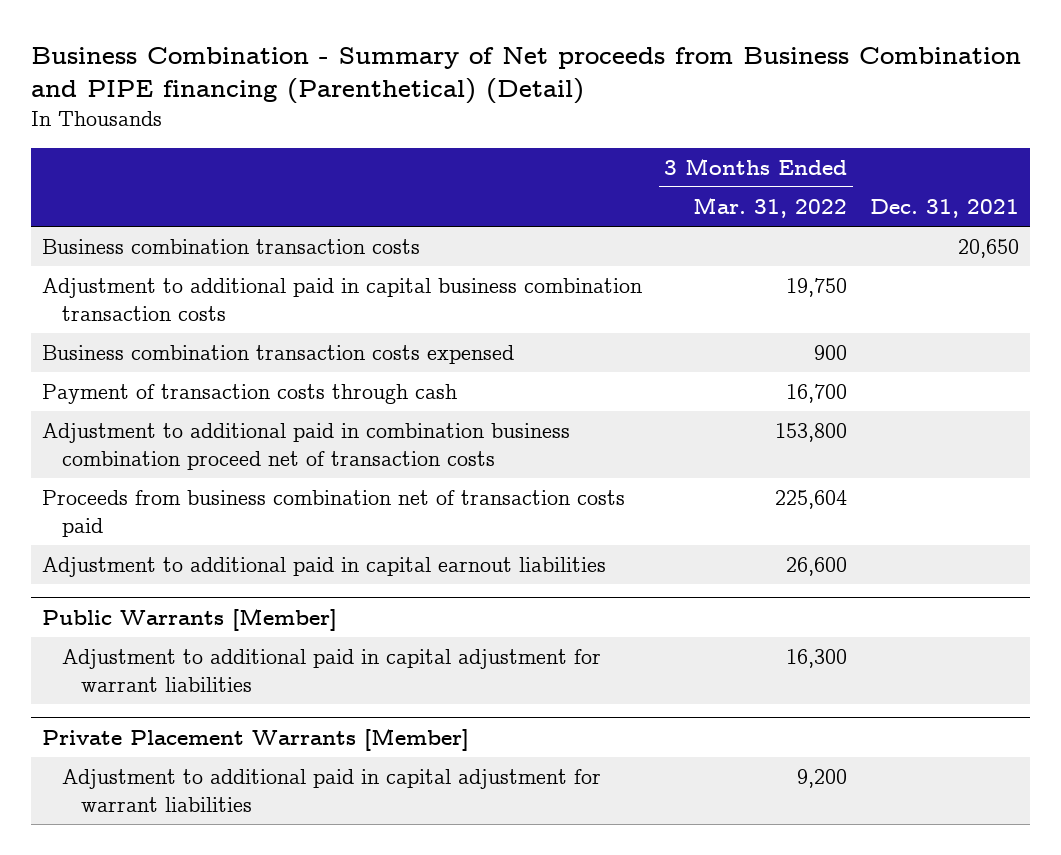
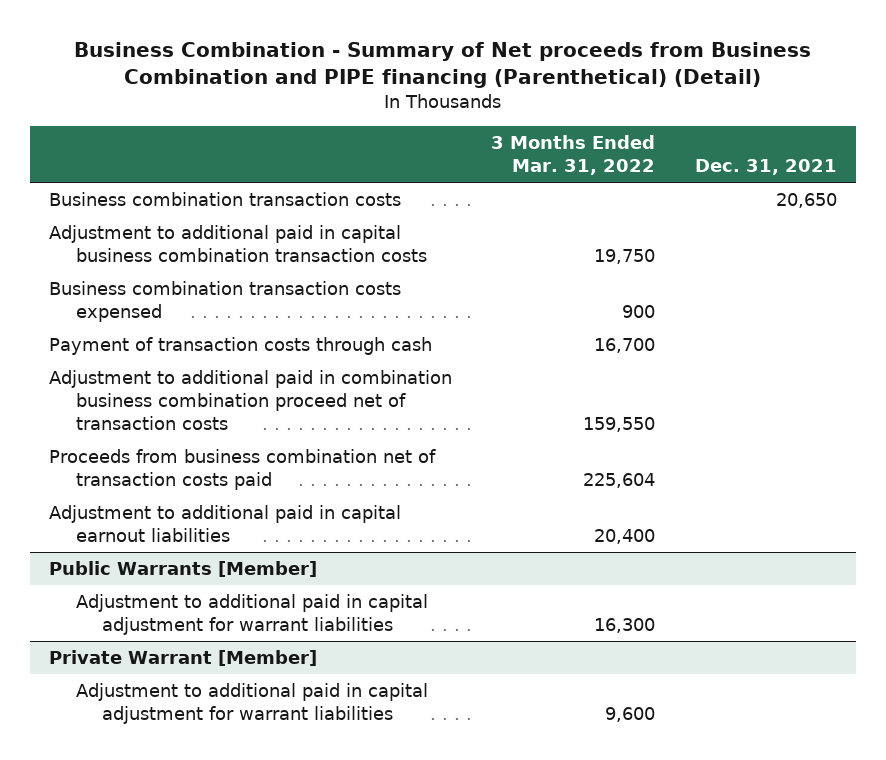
- Adjustment to additional paid in combination business combination proceed net of transaction costs | 153,800 |
+ Adjustment to additional paid in combination business combination proceed net of transaction costs | 159,550 |
- Adjustment to additional paid in capital earnout liabilities | 26,600 |
+ Adjustment to additional paid in capital earnout liabilities | 20,400 |
- Private Placement Warrants [Member]
- Adjustment to additional paid in capital adjustment for warrant liabilities | 9,200 |
+ Private Warrant [Member]
+ Adjustment to additional paid in capital adjustment for warrant liabilities | 9,600 |

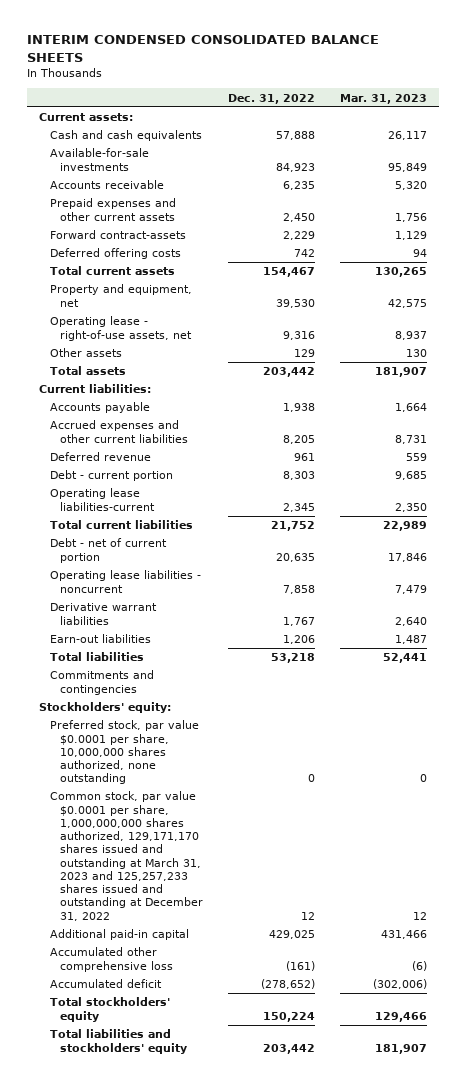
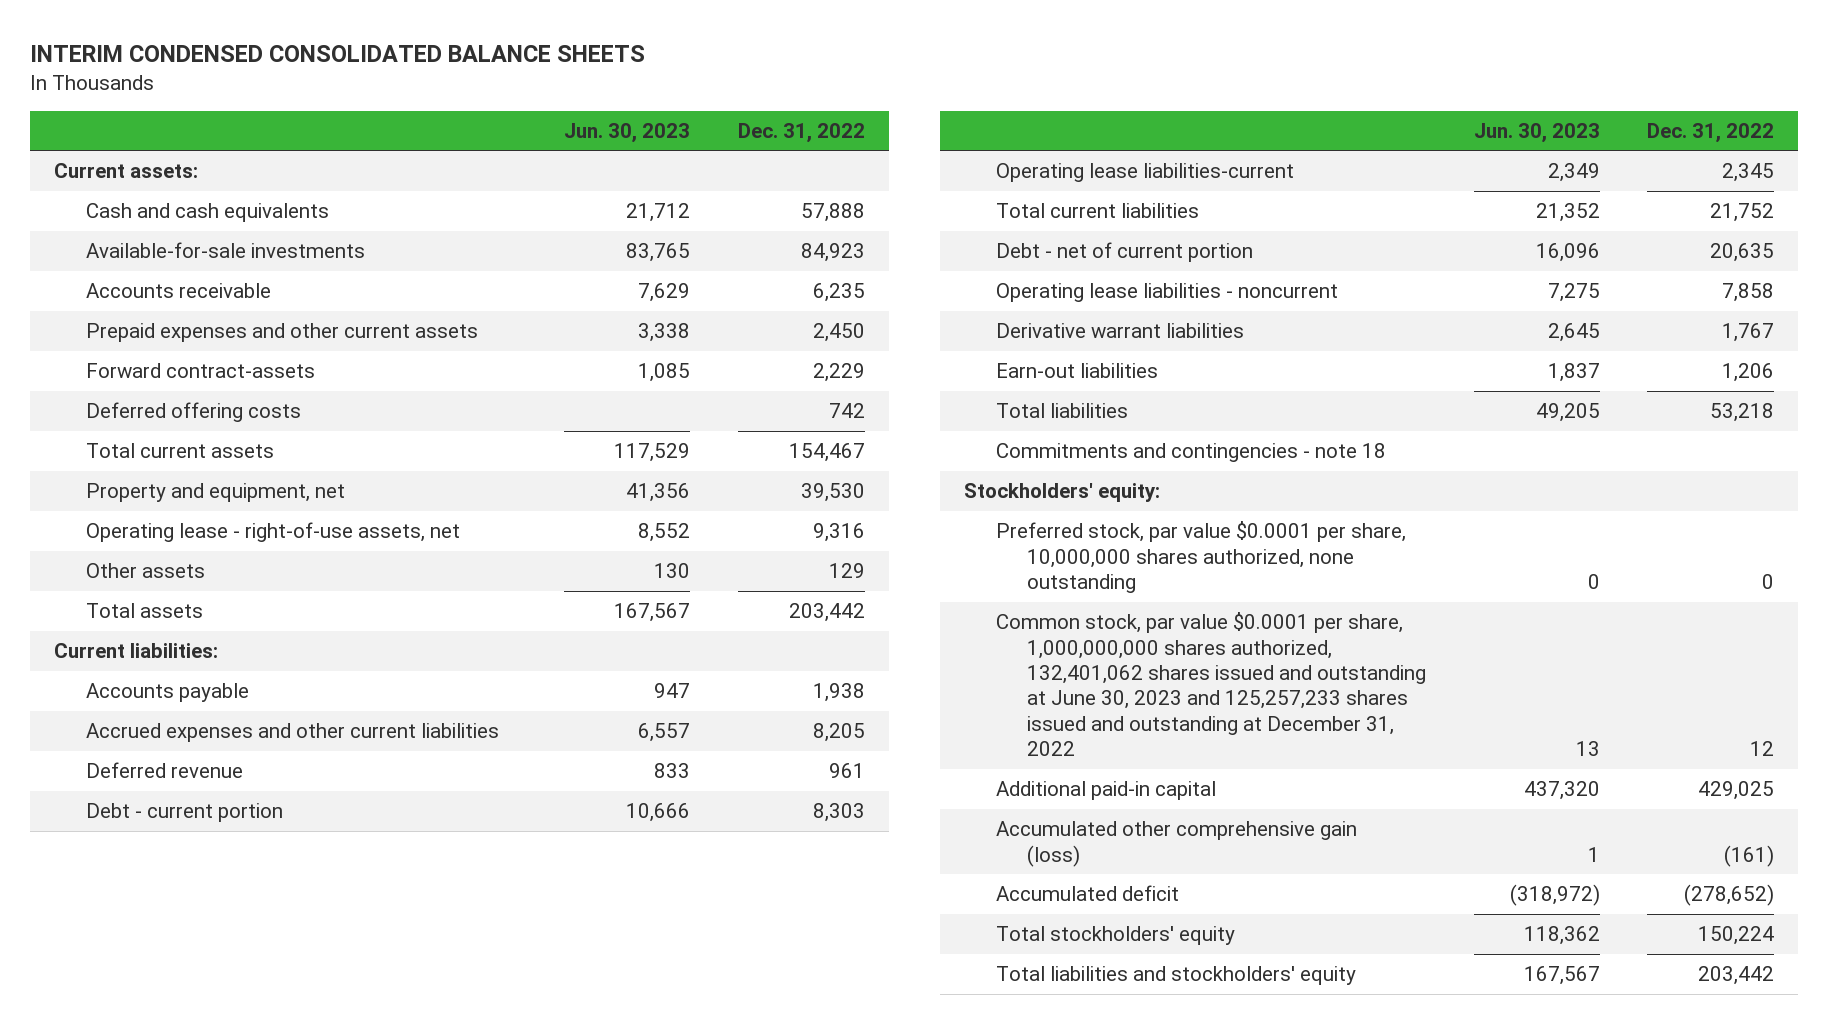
- | Dec. 31, 2022 | Mar. 31, 2023
+ | Jun. 30, 2023 | Dec. 31, 2022
- Commitments and contingencies
+ Commitments and contingencies - note 18
- Common stock, par value $0.0001 per share, 1,000,000,000 shares authorized, 129,171,170 shares issued and outstanding at March 31, 2023 and 125,257,233 shares issued and outstanding at December 31, 2022 | 12 | 12
+ Common stock, par value $0.0001 per share, 1,000,000,000 shares authorized, 132,401,062 shares issued and outstanding at June 30, 2023 and 125,257,233 shares issued and outstanding at December 31, 2022 | 13 | 12
- Accumulated other comprehensive loss | (161) | (6)
+ Accumulated other comprehensive gain (loss) | 1 | (161)

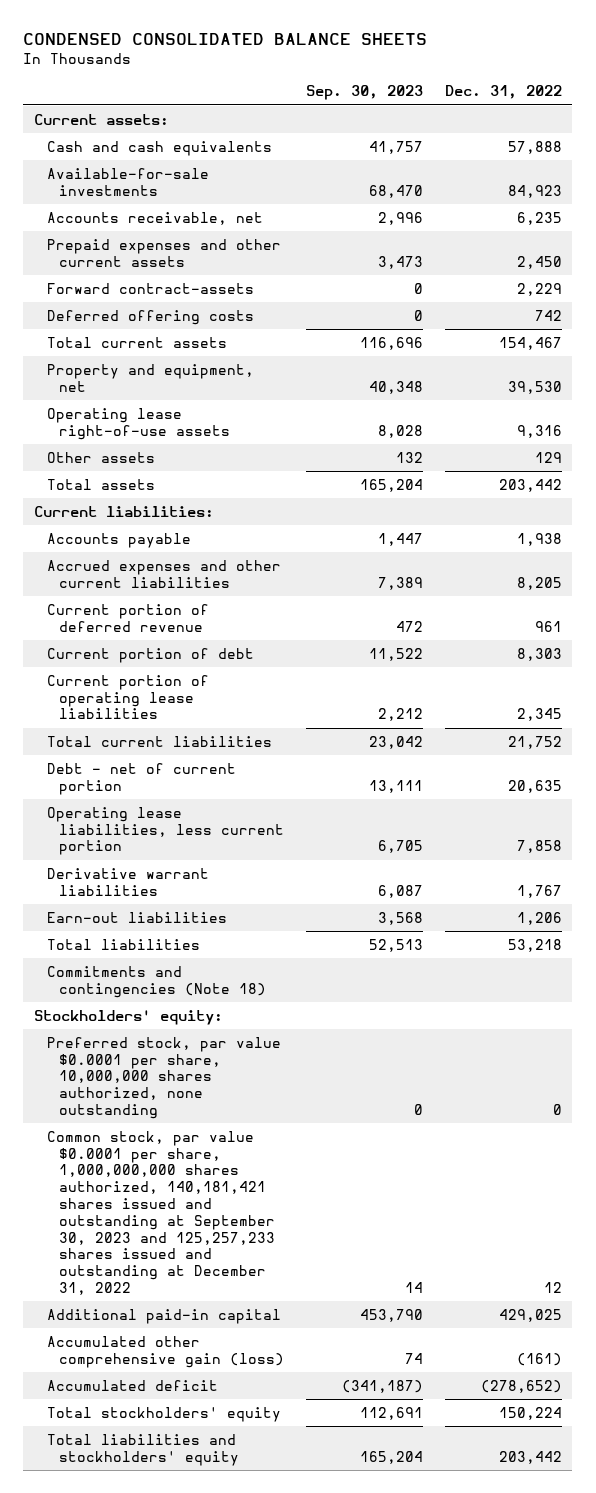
- INTERIM CONDENSED CONSOLIDATED BALANCE SHEETS
+ CONDENSED CONSOLIDATED BALANCE SHEETS
- | Jun. 30, 2023 | Dec. 31, 2022
+ | Sep. 30, 2023 | Dec. 31, 2022
- Accounts receivable | 7,629 | 6,235
+ Accounts receivable, net | 2,996 | 6,235
- Operating lease - right-of-use assets, net | 8,552 | 9,316
+ Operating lease right-of-use assets | 8,028 | 9,316
- Deferred revenue | 833 | 961
- Debt - current portion | 10,666 | 8,303
- Operating lease liabilities-current | 2,349 | 2,345
+ Current portion of deferred revenue | 472 | 961
+ Current portion of debt | 11,522 | 8,303
+ Current portion of operating lease liabilities | 2,212 | 2,345
- Operating lease liabilities - noncurrent | 7,275 | 7,858
+ Operating lease liabilities, less current portion | 6,705 | 7,858
- Commitments and contingencies - note 18
+ Commitments and contingencies (Note 18)
- Common stock, par value $0.0001 per share, 1,000,000,000 shares authorized, 132,401,062 shares issued and outstanding at June 30, 2023 and 125,257,233 shares issued and outstanding at December 31, 2022 | 13 | 12
+ Common stock, par value $0.0001 per share, 1,000,000,000 shares authorized, 140,181,421 shares issued and outstanding at September 30, 2023 and 125,257,233 shares issued and outstanding at December 31, 2022 | 14 | 12

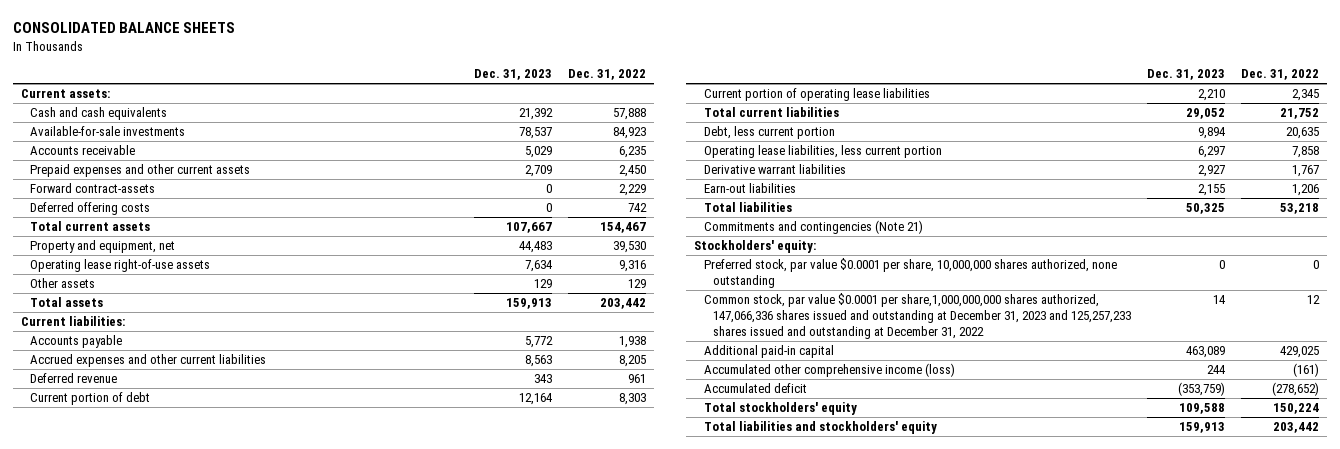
- CONDENSED CONSOLIDATED BALANCE SHEETS
+ CONSOLIDATED BALANCE SHEETS
- | Sep. 30, 2023 | Dec. 31, 2022
+ | Dec. 31, 2023 | Dec. 31, 2022
- Accounts receivable, net | 2,996 | 6,235
+ Accounts receivable | 5,029 | 6,235
- Current portion of deferred revenue | 472 | 961
+ Deferred revenue | 343 | 961
- Debt - net of current portion | 13,111 | 20,635
+ Debt, less current portion | 9,894 | 20,635
- Commitments and contingencies (Note 18)
+ Commitments and contingencies (Note 21)
- Common stock, par value $0.0001 per share, 1,000,000,000 shares authorized, 140,181,421 shares issued and outstanding at September 30, 2023 and 125,257,233 shares issued and outstanding at December 31, 2022 | 14 | 12
+ Common stock, par value $0.0001 per share,1,000,000,000 shares authorized, 147,066,336 shares issued and outstanding at December 31, 2023 and 125,257,233 shares issued and outstanding at December 31, 2022 | 14 | 12
- Accumulated other comprehensive gain (loss) | 74 | (161)
+ Accumulated other comprehensive income (loss) | 244 | (161)

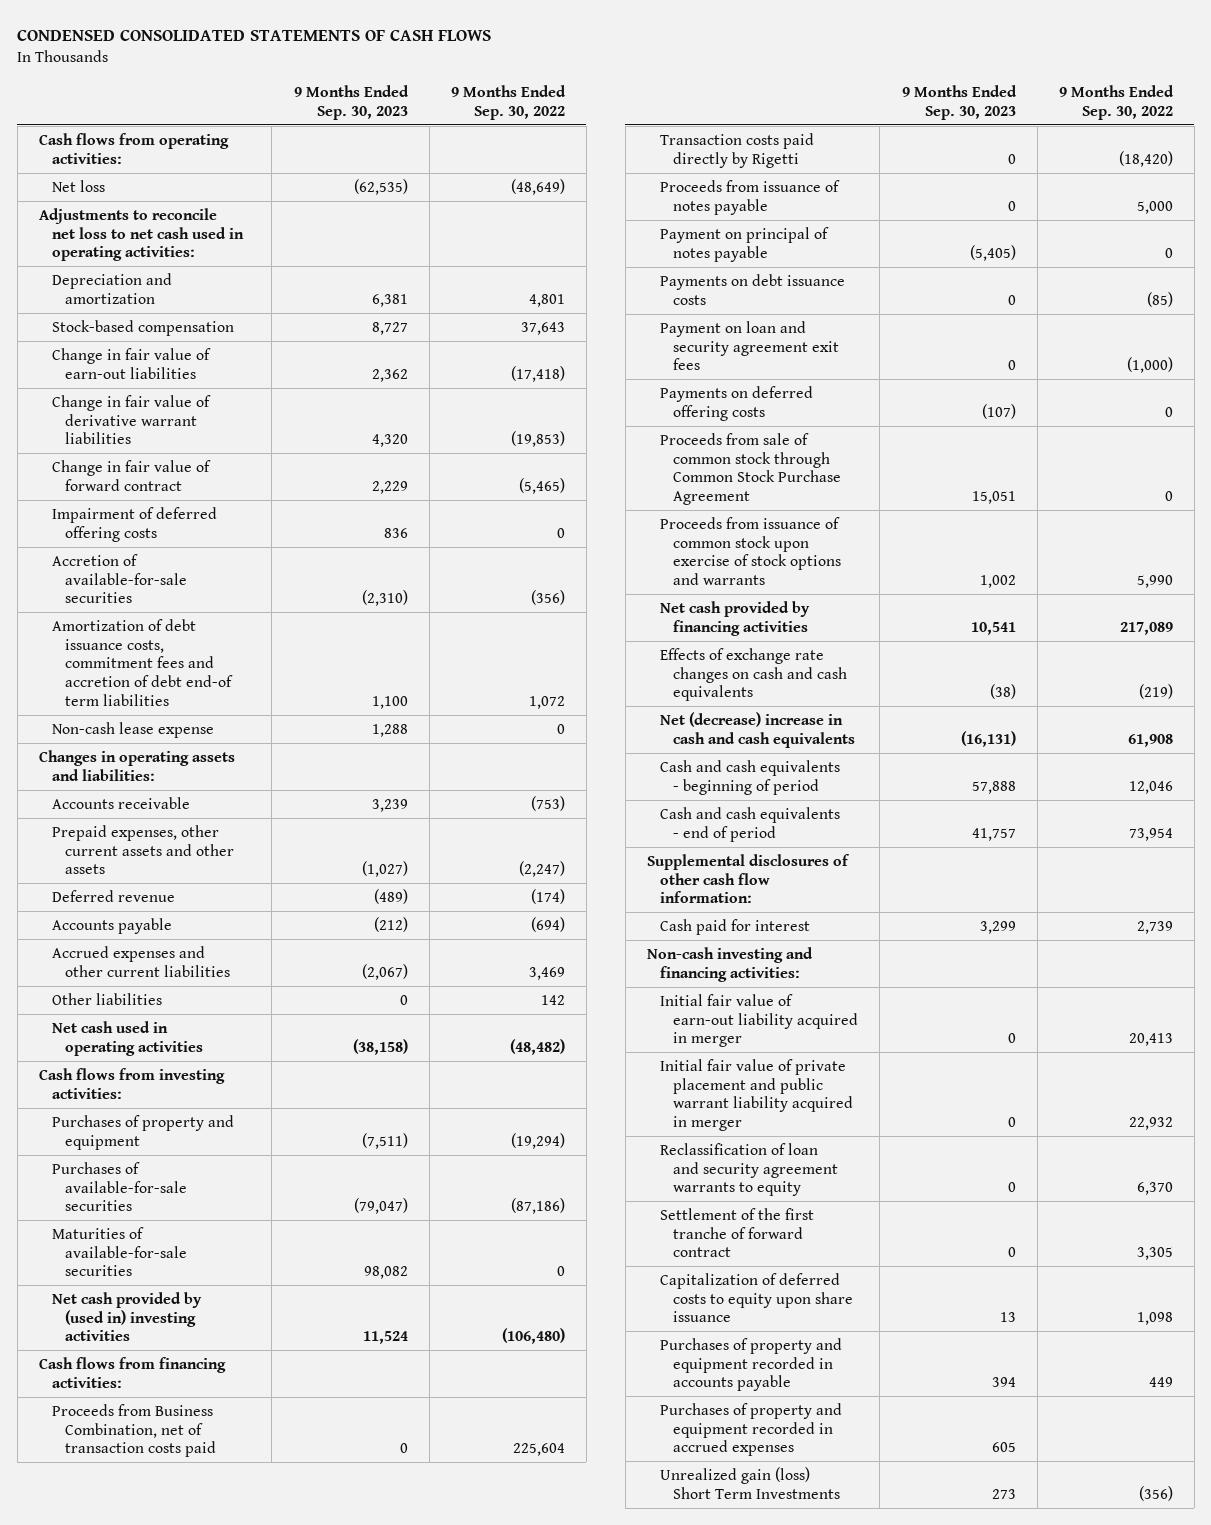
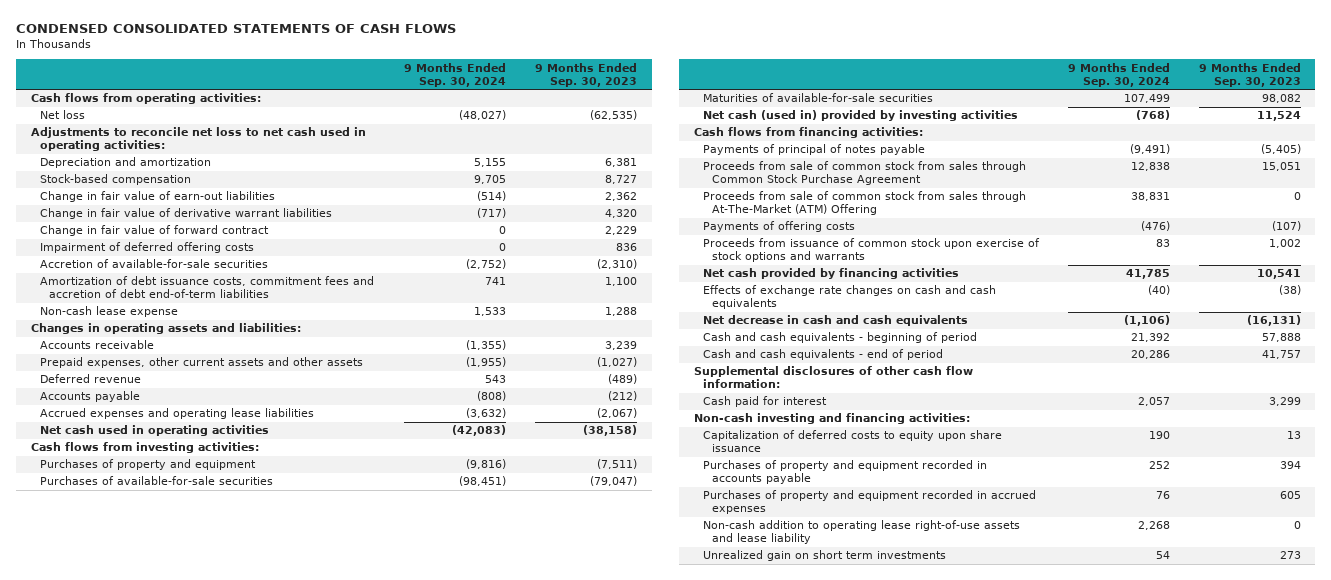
- | 9 Months Ended Sep. 30, 2023 | 9 Months Ended Sep. 30, 2022
+ | 9 Months Ended Sep. 30, 2024 | 9 Months Ended Sep. 30, 2023
- Amortization of debt issuance costs, commitment fees and accretion of debt end-of term liabilities | 1,100 | 1,072
+ Amortization of debt issuance costs, commitment fees and accretion of debt end-of-term liabilities | 741 | 1,100
- Accrued expenses and other current liabilities | (2,067) | 3,469
- Other liabilities | 0 | 142
+ Accrued expenses and operating lease liabilities | (3,632) | (2,067)
- Net cash provided by (used in) investing activities | 11,524 | (106,480)
+ Net cash (used in) provided by investing activities | (768) | 11,524
- Proceeds from Business Combination, net of transaction costs paid | 0 | 225,604
- Transaction costs paid directly by Rigetti | 0 | (18,420)
- Proceeds from issuance of notes payable | 0 | 5,000
- Payment on principal of notes payable | (5,405) | 0
- Payments on debt issuance costs | 0 | (85)
- Payment on loan and security agreement exit fees | 0 | (1,000)
- Payments on deferred offering costs | (107) | 0
- Proceeds from sale of common stock through Common Stock Purchase Agreement | 15,051 | 0
+ Payments of principal of notes payable | (9,491) | (5,405)
+ Proceeds from sale of common stock from sales through Common Stock Purchase Agreement | 12,838 | 15,051
+ Proceeds from sale of common stock from sales through At-The-Market (ATM) Offering | 38,831 | 0
+ Payments of offering costs | (476) | (107)
- Net (decrease) increase in cash and cash equivalents | (16,131) | 61,908
+ Net decrease in cash and cash equivalents | (1,106) | (16,131)
- Initial fair value of earn-out liability acquired in merger | 0 | 20,413
- Initial fair value of private placement and public warrant liability acquired in merger | 0 | 22,932
- Reclassification of loan and security agreement warrants to equity | 0 | 6,370
- Settlement of the first tranche of forward contract | 0 | 3,305
- Unrealized gain (loss) Short Term Investments | 273 | (356)
+ Non-cash addition to operating lease right-of-use assets and lease liability | 2,268 | 0
+ Unrealized gain on short term investments | 54 | 273

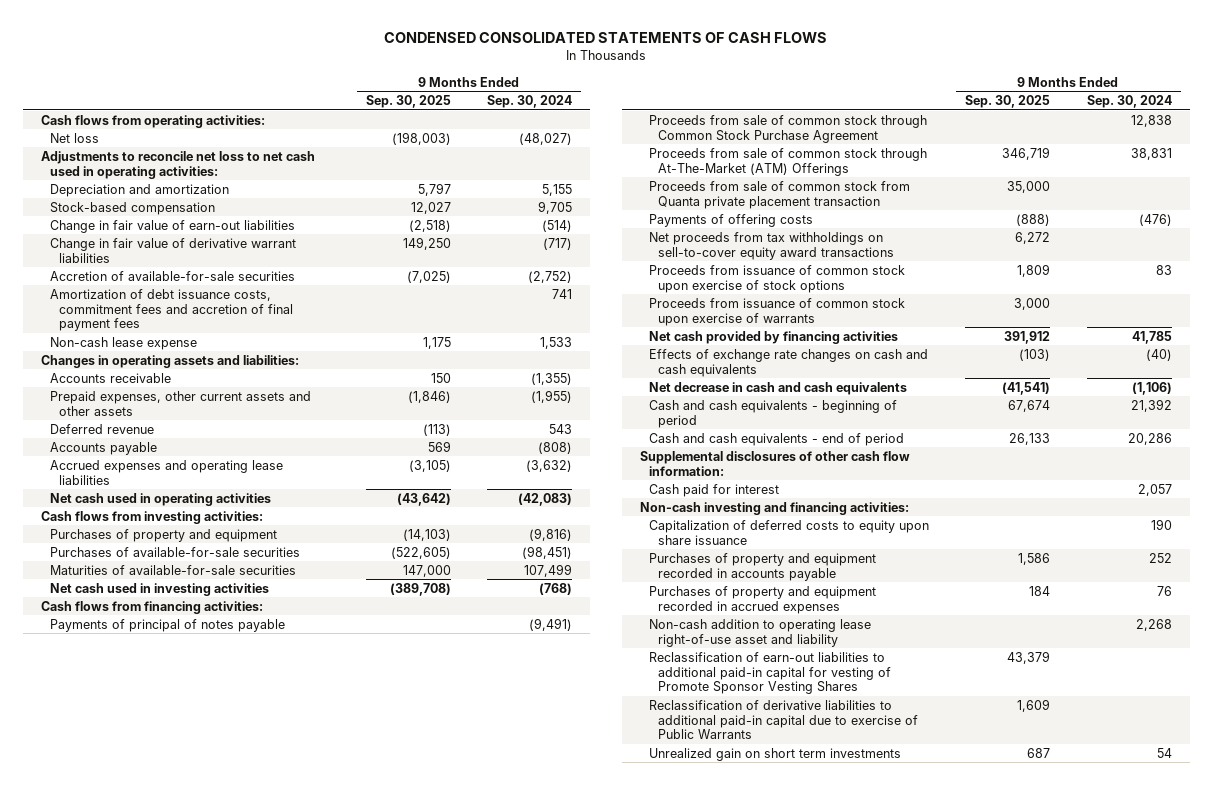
- | 9 Months Ended Sep. 30, 2024 | 9 Months Ended Sep. 30, 2023
+ | 9 Months Ended Sep. 30, 2025 | 9 Months Ended Sep. 30, 2024
- Change in fair value of forward contract | 0 | 2,229
- Impairment of deferred offering costs | 0 | 836
- Amortization of debt issuance costs, commitment fees and accretion of debt end-of-term liabilities | 741 | 1,100
+ Amortization of debt issuance costs, commitment fees and accretion of final payment fees | | 741
- Net cash (used in) provided by investing activities | (768) | 11,524
+ Net cash used in investing activities | (389,708) | (768)
- Proceeds from sale of common stock from sales through Common Stock Purchase Agreement | 12,838 | 15,051
- Proceeds from sale of common stock from sales through At-The-Market (ATM) Offering | 38,831 | 0
+ Proceeds from sale of common stock through Common Stock Purchase Agreement | | 12,838
+ Proceeds from sale of common stock through At-The-Market (ATM) Offerings | 346,719 | 38,831
+ Proceeds from sale of common stock from Quanta private placement transaction | 35,000 |
- Proceeds from issuance of common stock upon exercise of stock options and warrants | 83 | 1,002
+ Net proceeds from tax withholdings on sell-to-cover equity award transactions | 6,272 |
+ Proceeds from issuance of common stock upon exercise of stock options | 1,809 | 83
+ Proceeds from issuance of common stock upon exercise of warrants | 3,000 |
- Non-cash addition to operating lease right-of-use assets and lease liability | 2,268 | 0
+ Non-cash addition to operating lease right-of-use asset and liability | | 2,268
+ Reclassification of earn-out liabilities to additional paid-in capital for vesting of Promote Sponsor Vesting Shares | 43,379 |
+ Reclassification of derivative liabilities to additional paid-in capital due to exercise of Public Warrants | 1,609 |

